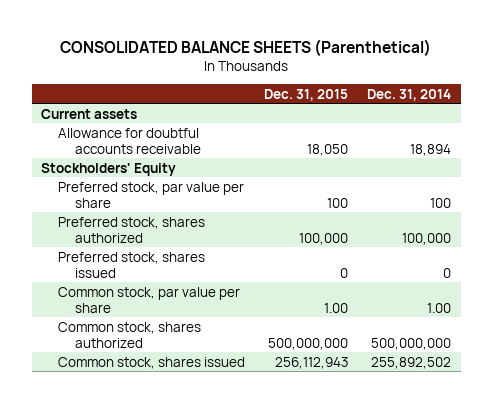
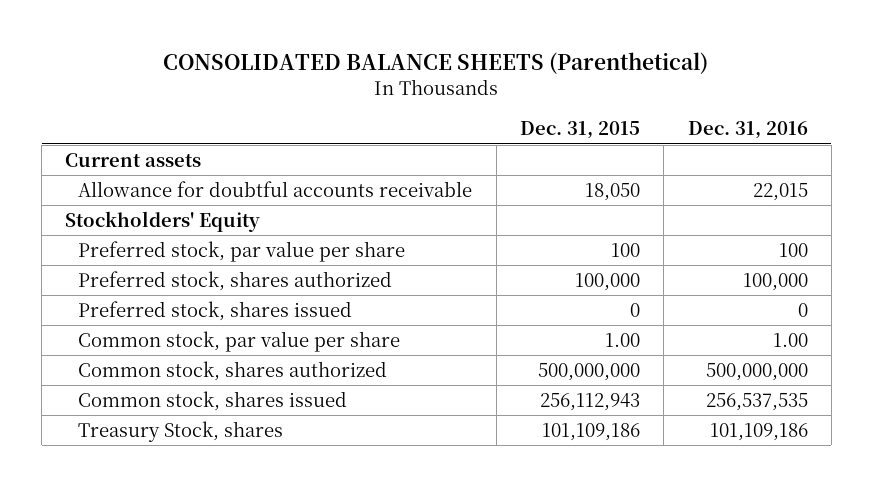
- | Dec. 31, 2015 | Dec. 31, 2014
+ | Dec. 31, 2015 | Dec. 31, 2016
+ Treasury Stock, shares | 101,109,186 | 101,109,186

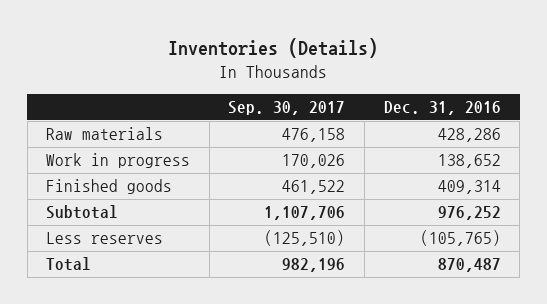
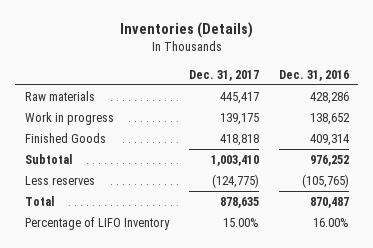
- | Sep. 30, 2017 | Dec. 31, 2016
+ | Dec. 31, 2017 | Dec. 31, 2016
- Finished goods | 461,522 | 409,314
+ Finished Goods | 418,818 | 409,314
+ Percentage of LIFO Inventory | 15.00% | 16.00%

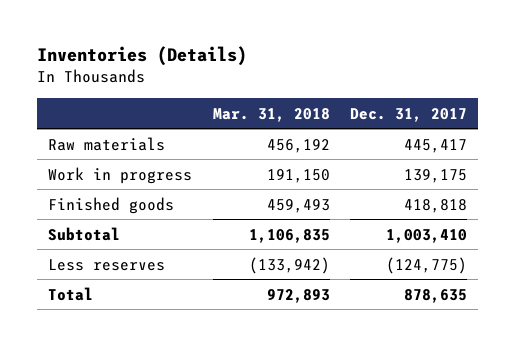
- | Dec. 31, 2017 | Dec. 31, 2016
+ | Mar. 31, 2018 | Dec. 31, 2017
- Finished Goods | 418,818 | 409,314
+ Finished goods | 459,493 | 418,818
- Percentage of LIFO Inventory | 15.00% | 16.00%

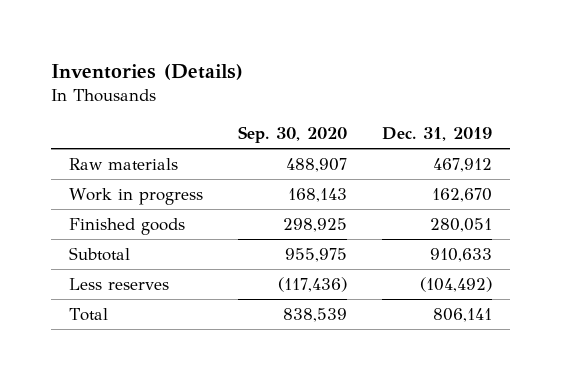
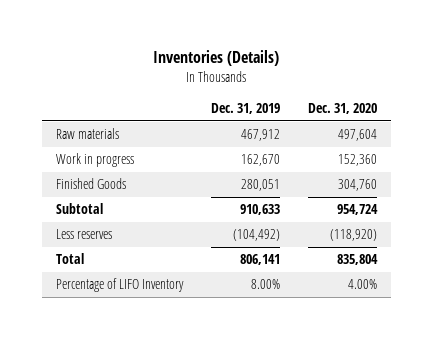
- | Sep. 30, 2020 | Dec. 31, 2019
+ | Dec. 31, 2019 | Dec. 31, 2020
- Finished goods | 298,925 | 280,051
+ Finished Goods | 280,051 | 304,760
+ Percentage of LIFO Inventory | 8.00% | 4.00%

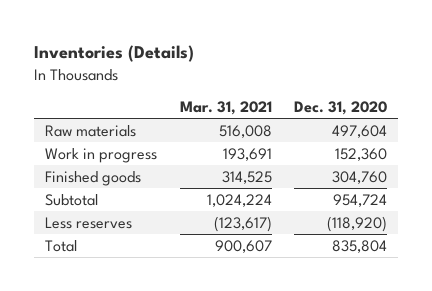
- | Dec. 31, 2019 | Dec. 31, 2020
+ | Mar. 31, 2021 | Dec. 31, 2020
- Finished Goods | 280,051 | 304,760
+ Finished goods | 314,525 | 304,760
- Percentage of LIFO Inventory | 8.00% | 4.00%

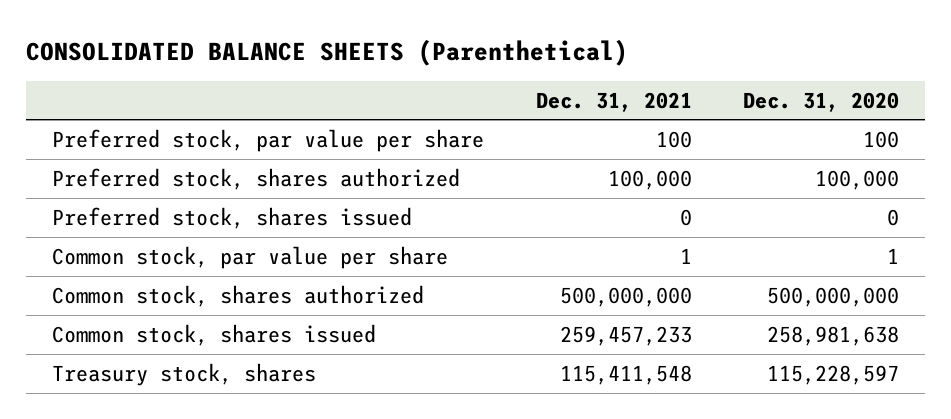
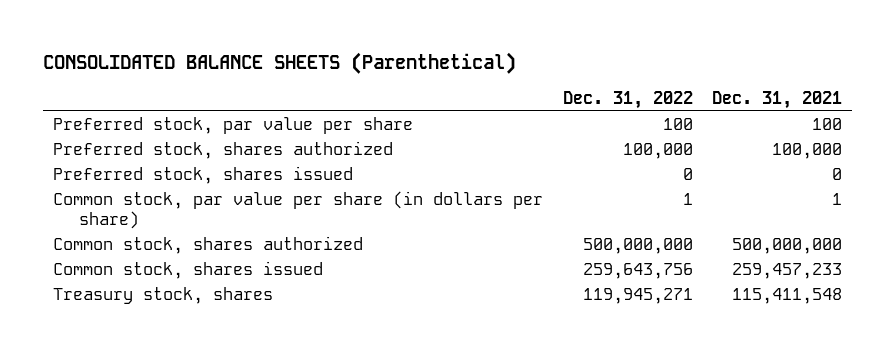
- | Dec. 31, 2021 | Dec. 31, 2020
+ | Dec. 31, 2022 | Dec. 31, 2021
- Common stock, par value per share | 1 | 1
+ Common stock, par value per share (in dollars per share) | 1 | 1

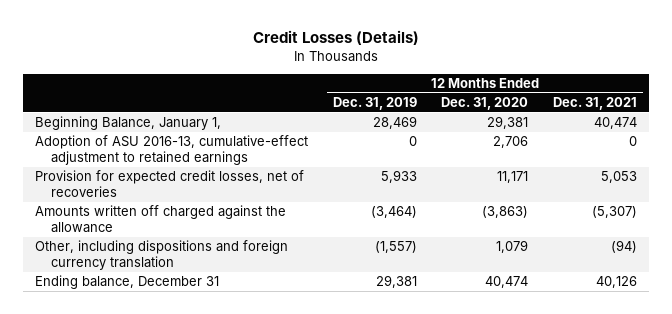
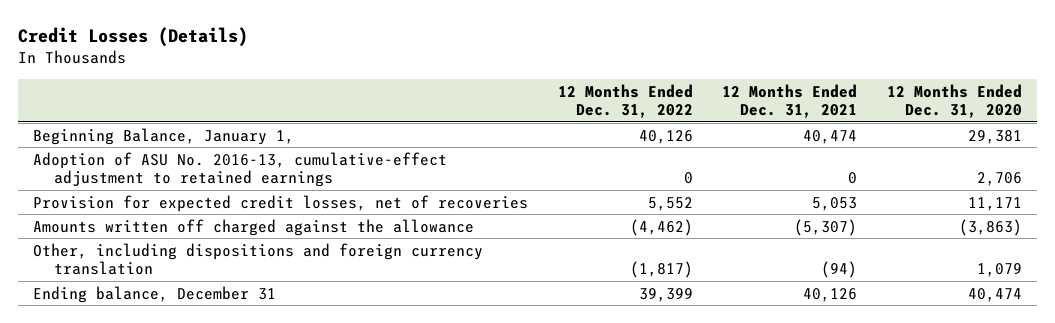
- | 12 Months Ended Dec. 31, 2019 | 12 Months Ended Dec. 31, 2020 | 12 Months Ended Dec. 31, 2021
+ | 12 Months Ended Dec. 31, 2022 | 12 Months Ended Dec. 31, 2021 | 12 Months Ended Dec. 31, 2020
- Adoption of ASU 2016-13, cumulative-effect adjustment to retained earnings | 0 | 2,706 | 0
+ Adoption of ASU No. 2016-13, cumulative-effect adjustment to retained earnings | 0 | 0 | 2,706

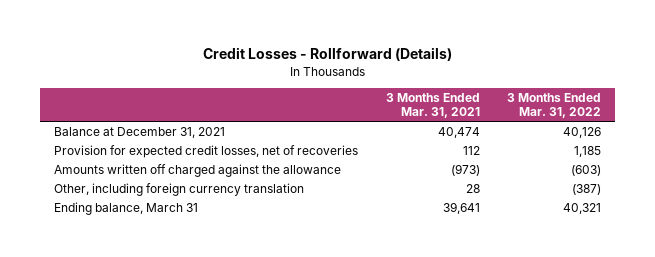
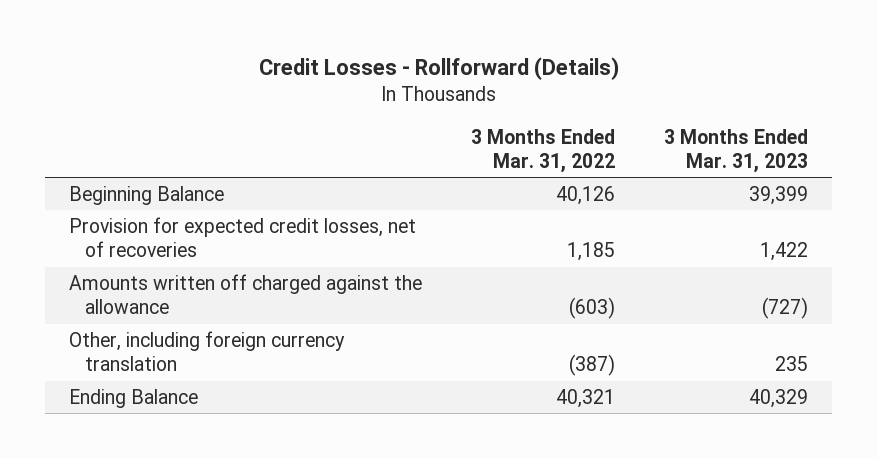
- | 3 Months Ended Mar. 31, 2021 | 3 Months Ended Mar. 31, 2022
+ | 3 Months Ended Mar. 31, 2022 | 3 Months Ended Mar. 31, 2023
- Balance at December 31, 2021 | 40,474 | 40,126
+ Beginning Balance | 40,126 | 39,399
- Ending balance, March 31 | 39,641 | 40,321
+ Ending Balance | 40,321 | 40,329

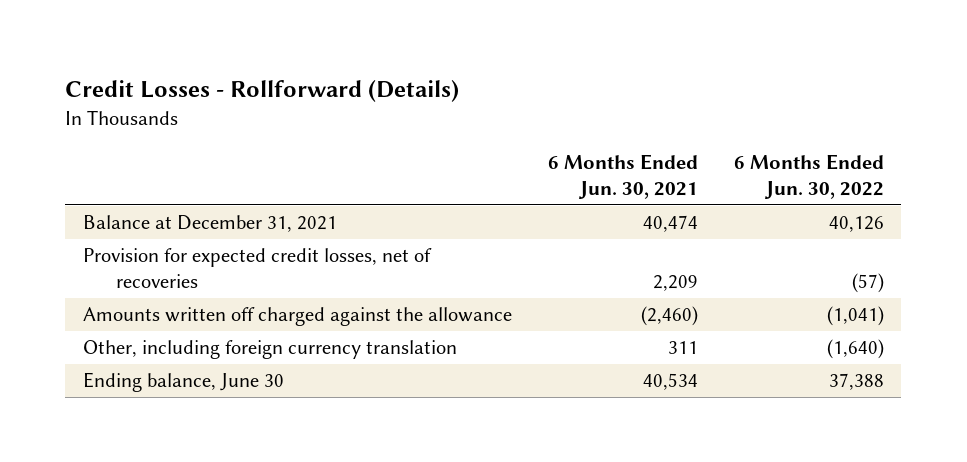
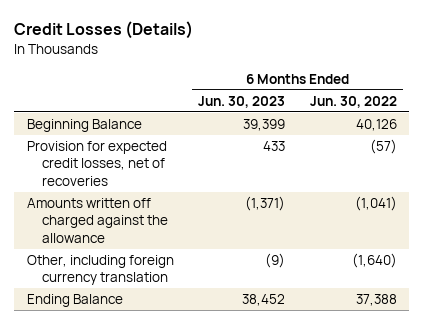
- Credit Losses - Rollforward (Details)
+ Credit Losses (Details)
- | 6 Months Ended Jun. 30, 2021 | 6 Months Ended Jun. 30, 2022
+ | 6 Months Ended Jun. 30, 2023 | 6 Months Ended Jun. 30, 2022
- Balance at December 31, 2021 | 40,474 | 40,126
+ Beginning Balance | 39,399 | 40,126
- Ending balance, June 30 | 40,534 | 37,388
+ Ending Balance | 38,452 | 37,388

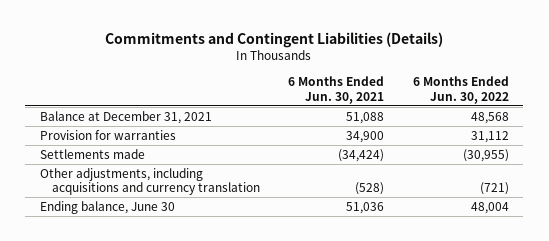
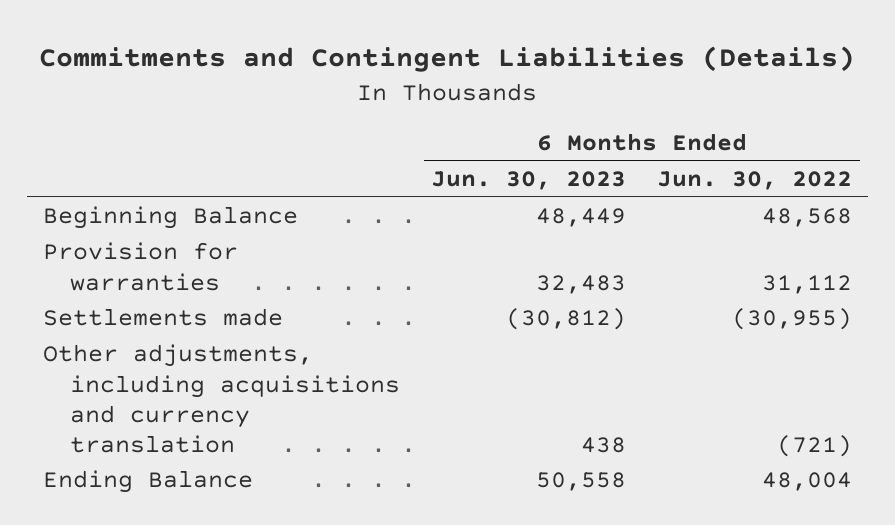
- | 6 Months Ended Jun. 30, 2021 | 6 Months Ended Jun. 30, 2022
+ | 6 Months Ended Jun. 30, 2023 | 6 Months Ended Jun. 30, 2022
- Balance at December 31, 2021 | 51,088 | 48,568
+ Beginning Balance | 48,449 | 48,568
- Ending balance, June 30 | 51,036 | 48,004
+ Ending Balance | 50,558 | 48,004

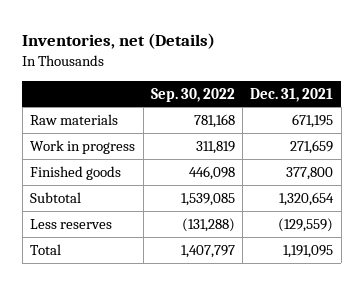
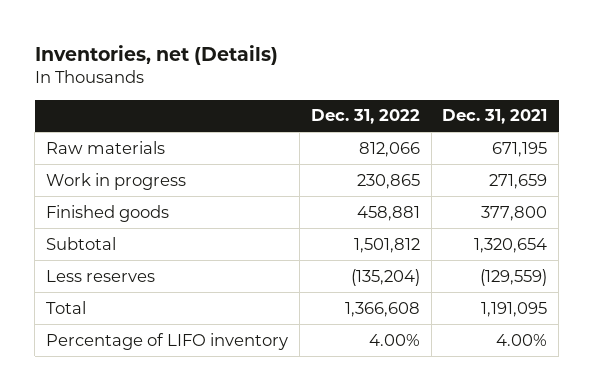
- | Sep. 30, 2022 | Dec. 31, 2021
+ | Dec. 31, 2022 | Dec. 31, 2021
+ Percentage of LIFO inventory | 4.00% | 4.00%

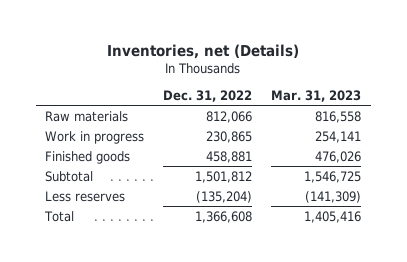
- | Dec. 31, 2022 | Dec. 31, 2021
+ | Dec. 31, 2022 | Mar. 31, 2023
- Percentage of LIFO inventory | 4.00% | 4.00%

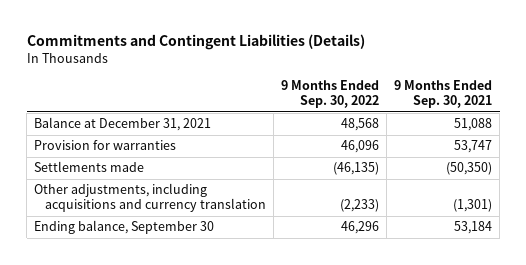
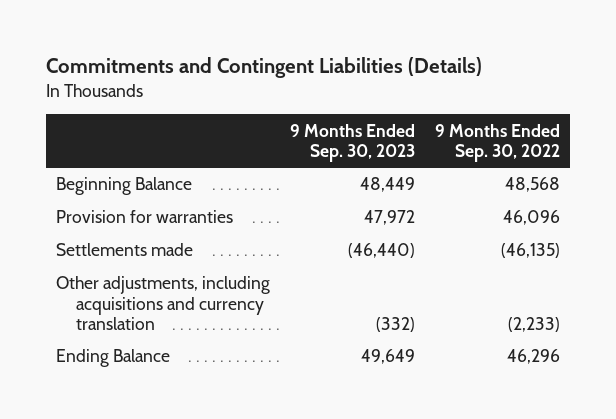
- | 9 Months Ended Sep. 30, 2022 | 9 Months Ended Sep. 30, 2021
+ | 9 Months Ended Sep. 30, 2023 | 9 Months Ended Sep. 30, 2022
- Balance at December 31, 2021 | 48,568 | 51,088
+ Beginning Balance | 48,449 | 48,568
- Ending balance, September 30 | 46,296 | 53,184
+ Ending Balance | 49,649 | 46,296

